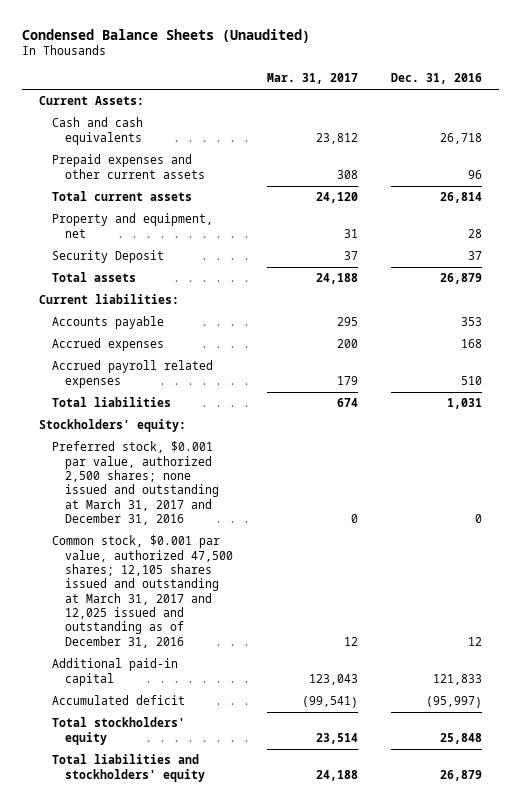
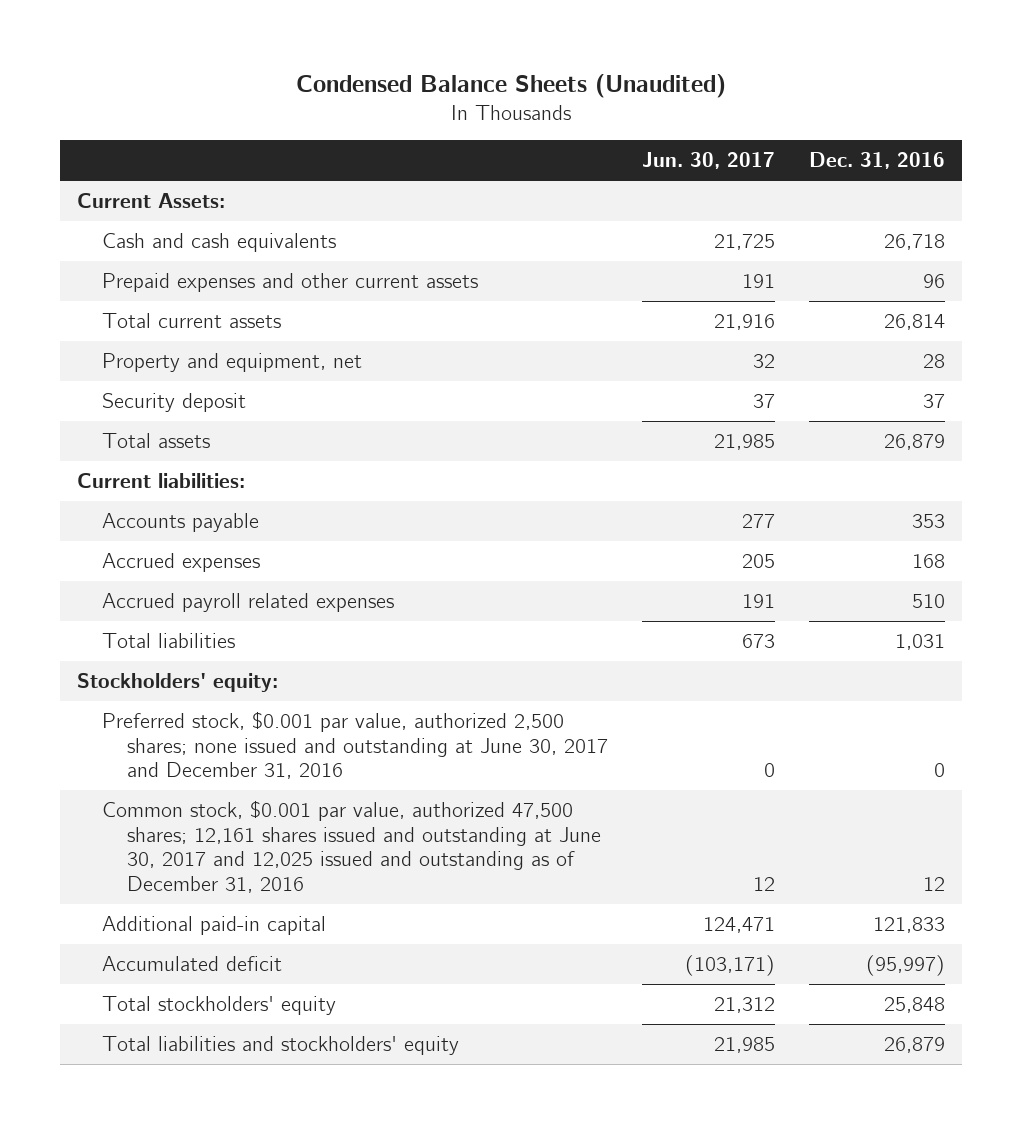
- | Mar. 31, 2017 | Dec. 31, 2016
+ | Jun. 30, 2017 | Dec. 31, 2016
- Security Deposit | 37 | 37
+ Security deposit | 37 | 37
- Preferred stock, $0.001 par value, authorized 2,500 shares; none issued and outstanding at March 31, 2017 and December 31, 2016 | 0 | 0
- Common stock, $0.001 par value, authorized 47,500 shares; 12,105 shares issued and outstanding at March 31, 2017 and 12,025 issued and outstanding as of December 31, 2016 | 12 | 12
+ Preferred stock, $0.001 par value, authorized 2,500 shares; none issued and outstanding at June 30, 2017 and December 31, 2016 | 0 | 0
+ Common stock, $0.001 par value, authorized 47,500 shares; 12,161 shares issued and outstanding at June 30, 2017 and 12,025 issued and outstanding as of December 31, 2016 | 12 | 12

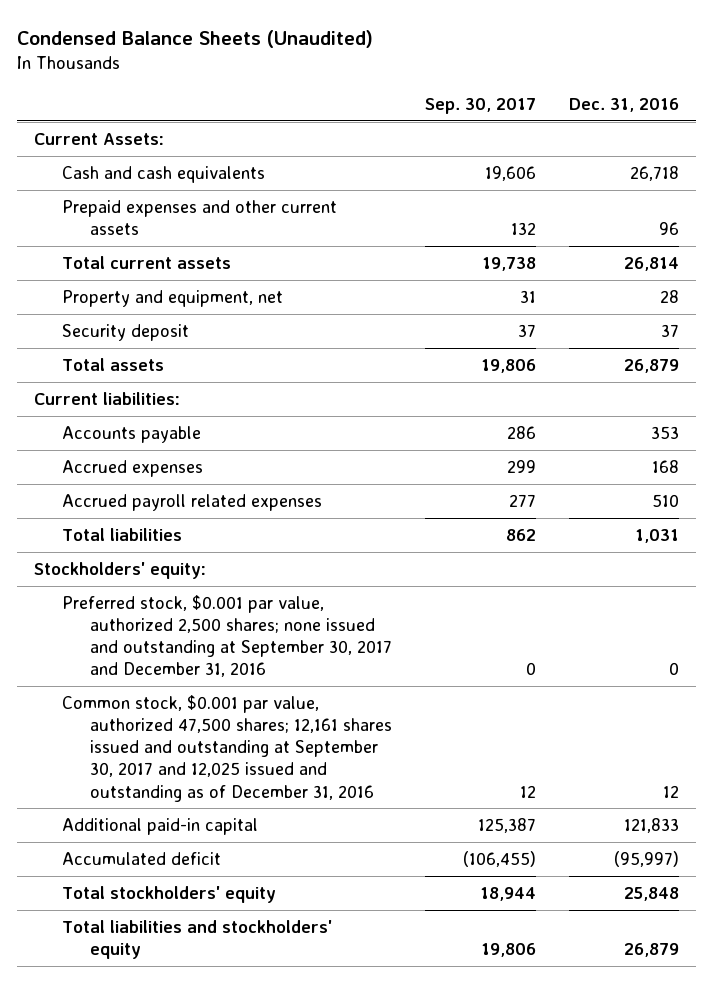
- | Jun. 30, 2017 | Dec. 31, 2016
+ | Sep. 30, 2017 | Dec. 31, 2016
- Preferred stock, $0.001 par value, authorized 2,500 shares; none issued and outstanding at June 30, 2017 and December 31, 2016 | 0 | 0
- Common stock, $0.001 par value, authorized 47,500 shares; 12,161 shares issued and outstanding at June 30, 2017 and 12,025 issued and outstanding as of December 31, 2016 | 12 | 12
+ Preferred stock, $0.001 par value, authorized 2,500 shares; none issued and outstanding at September 30, 2017 and December 31, 2016 | 0 | 0
+ Common stock, $0.001 par value, authorized 47,500 shares; 12,161 shares issued and outstanding at September 30, 2017 and 12,025 issued and outstanding as of December 31, 2016 | 12 | 12

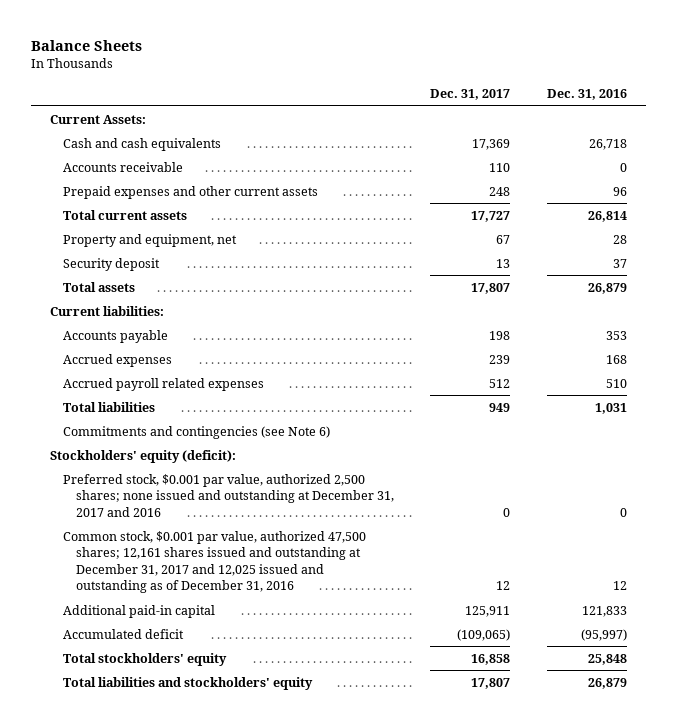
- Condensed Balance Sheets (Unaudited)
+ Balance Sheets
- | Sep. 30, 2017 | Dec. 31, 2016
+ | Dec. 31, 2017 | Dec. 31, 2016
+ Accounts receivable | 110 | 0
- Stockholders' equity:
- Preferred stock, $0.001 par value, authorized 2,500 shares; none issued and outstanding at September 30, 2017 and December 31, 2016 | 0 | 0
- Common stock, $0.001 par value, authorized 47,500 shares; 12,161 shares issued and outstanding at September 30, 2017 and 12,025 issued and outstanding as of December 31, 2016 | 12 | 12
+ Commitments and contingencies (see Note 6)
+ Stockholders' equity (deficit):
+ Preferred stock, $0.001 par value, authorized 2,500 shares; none issued and outstanding at December 31, 2017 and 2016 | 0 | 0
+ Common stock, $0.001 par value, authorized 47,500 shares; 12,161 shares issued and outstanding at December 31, 2017 and 12,025 issued and outstanding as of December 31, 2016 | 12 | 12

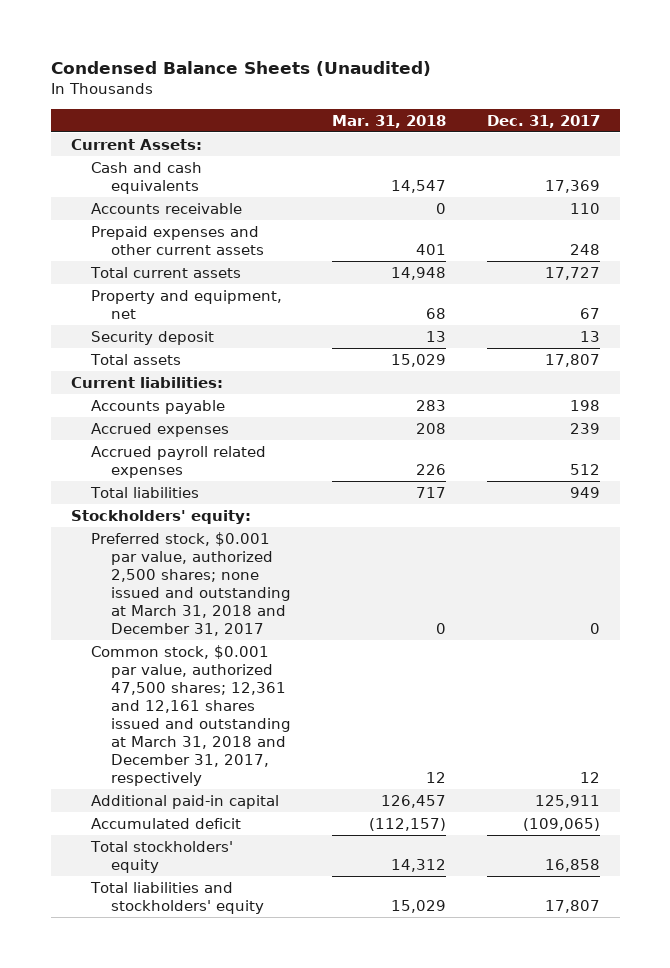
- Balance Sheets
+ Condensed Balance Sheets (Unaudited)
- | Dec. 31, 2017 | Dec. 31, 2016
+ | Mar. 31, 2018 | Dec. 31, 2017
- Commitments and contingencies (see Note 6)
- Stockholders' equity (deficit):
- Preferred stock, $0.001 par value, authorized 2,500 shares; none issued and outstanding at December 31, 2017 and 2016 | 0 | 0
- Common stock, $0.001 par value, authorized 47,500 shares; 12,161 shares issued and outstanding at December 31, 2017 and 12,025 issued and outstanding as of December 31, 2016 | 12 | 12
+ Stockholders' equity:
+ Preferred stock, $0.001 par value, authorized 2,500 shares; none issued and outstanding at March 31, 2018 and December 31, 2017 | 0 | 0
+ Common stock, $0.001 par value, authorized 47,500 shares; 12,361 and 12,161 shares issued and outstanding at March 31, 2018 and December 31, 2017, respectively | 12 | 12

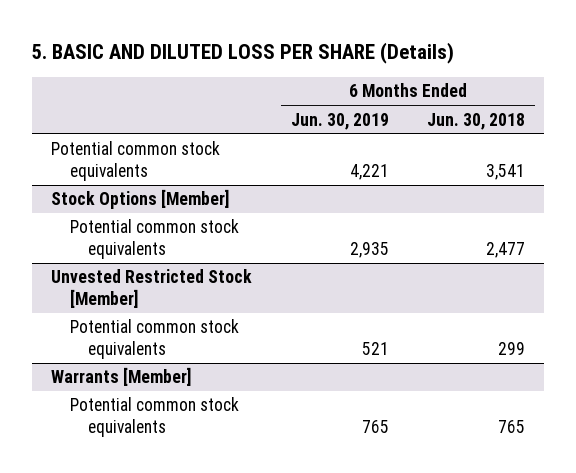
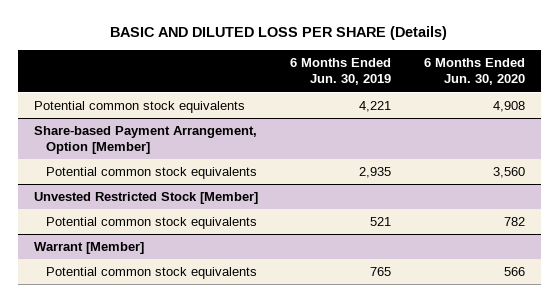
- 5. BASIC AND DILUTED LOSS PER SHARE (Details)
+ BASIC AND DILUTED LOSS PER SHARE (Details)
- | 6 Months Ended Jun. 30, 2019 | 6 Months Ended Jun. 30, 2018
+ | 6 Months Ended Jun. 30, 2019 | 6 Months Ended Jun. 30, 2020
- Stock Options [Member]
+ Share-based Payment Arrangement, Option [Member]
- Warrants [Member]
+ Warrant [Member]

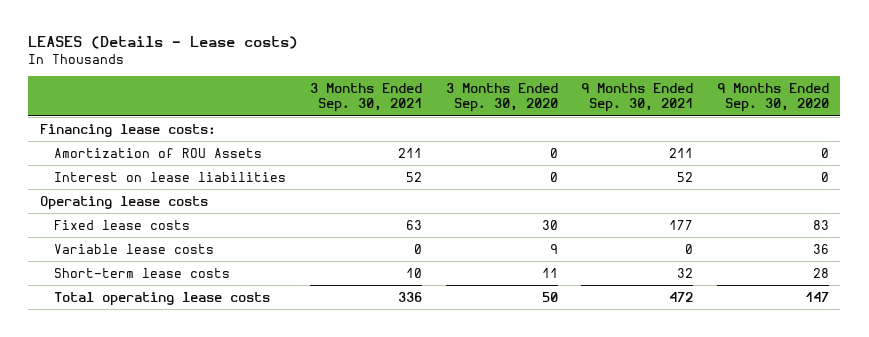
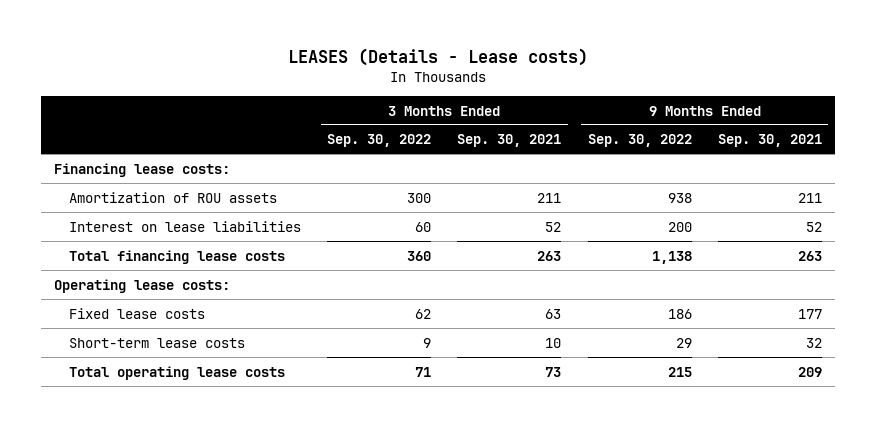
- | 3 Months Ended Sep. 30, 2021 | 3 Months Ended Sep. 30, 2020 | 9 Months Ended Sep. 30, 2021 | 9 Months Ended Sep. 30, 2020
+ | 3 Months Ended Sep. 30, 2022 | 3 Months Ended Sep. 30, 2021 | 9 Months Ended Sep. 30, 2022 | 9 Months Ended Sep. 30, 2021
- Amortization of ROU Assets | 211 | 0 | 211 | 0
+ Amortization of ROU assets | 300 | 211 | 938 | 211
- Operating lease costs
+ Total financing lease costs | 360 | 263 | 1,138 | 263
+ Operating lease costs:
- Variable lease costs | 0 | 9 | 0 | 36
- Total operating lease costs | 336 | 50 | 472 | 147
+ Total operating lease costs | 71 | 73 | 215 | 209

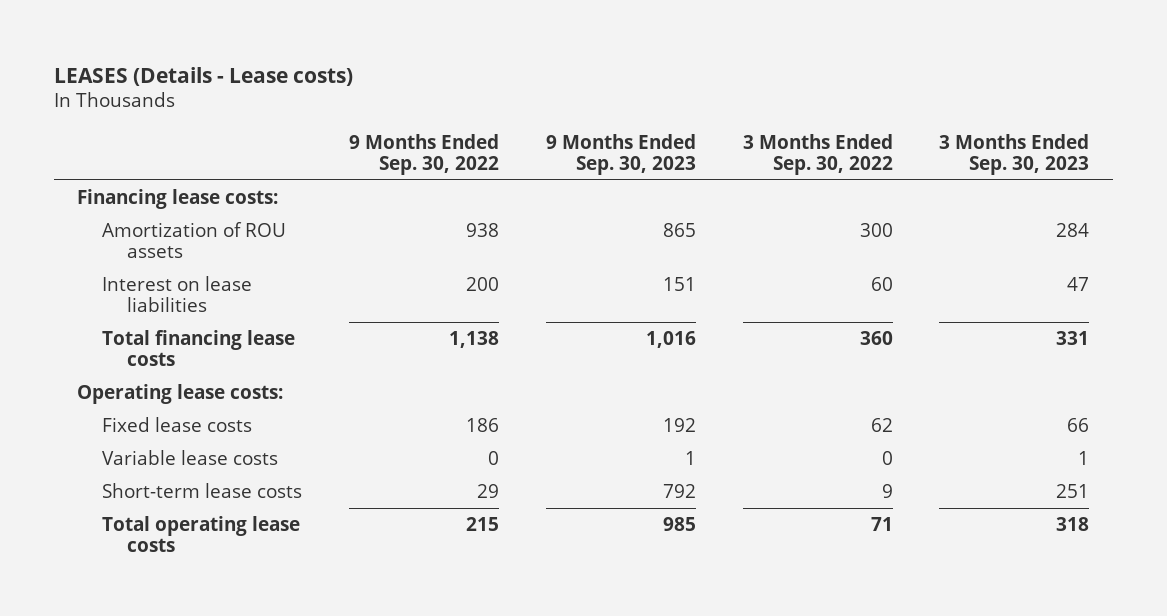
- | 3 Months Ended Sep. 30, 2022 | 3 Months Ended Sep. 30, 2021 | 9 Months Ended Sep. 30, 2022 | 9 Months Ended Sep. 30, 2021
+ | 9 Months Ended Sep. 30, 2022 | 9 Months Ended Sep. 30, 2023 | 3 Months Ended Sep. 30, 2022 | 3 Months Ended Sep. 30, 2023
+ Variable lease costs | 0 | 1 | 0 | 1

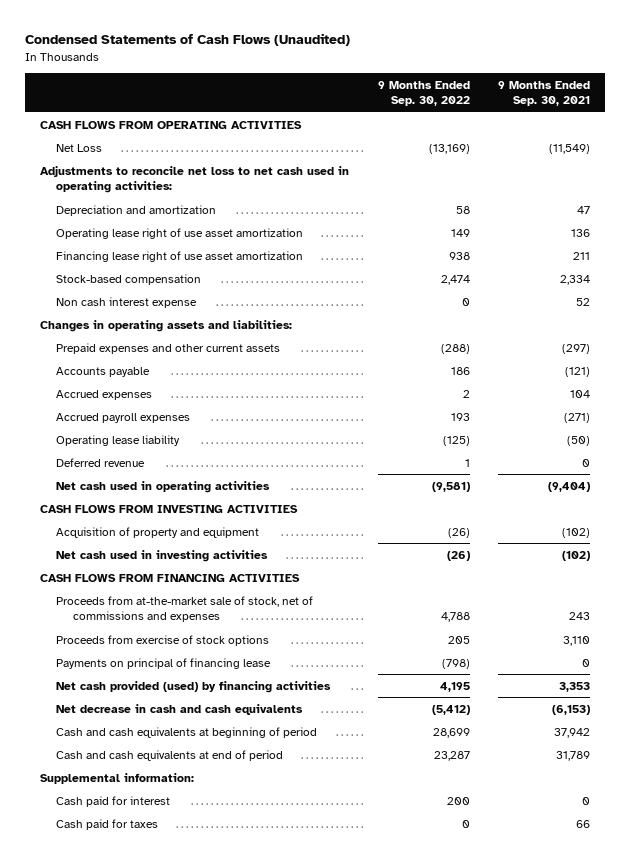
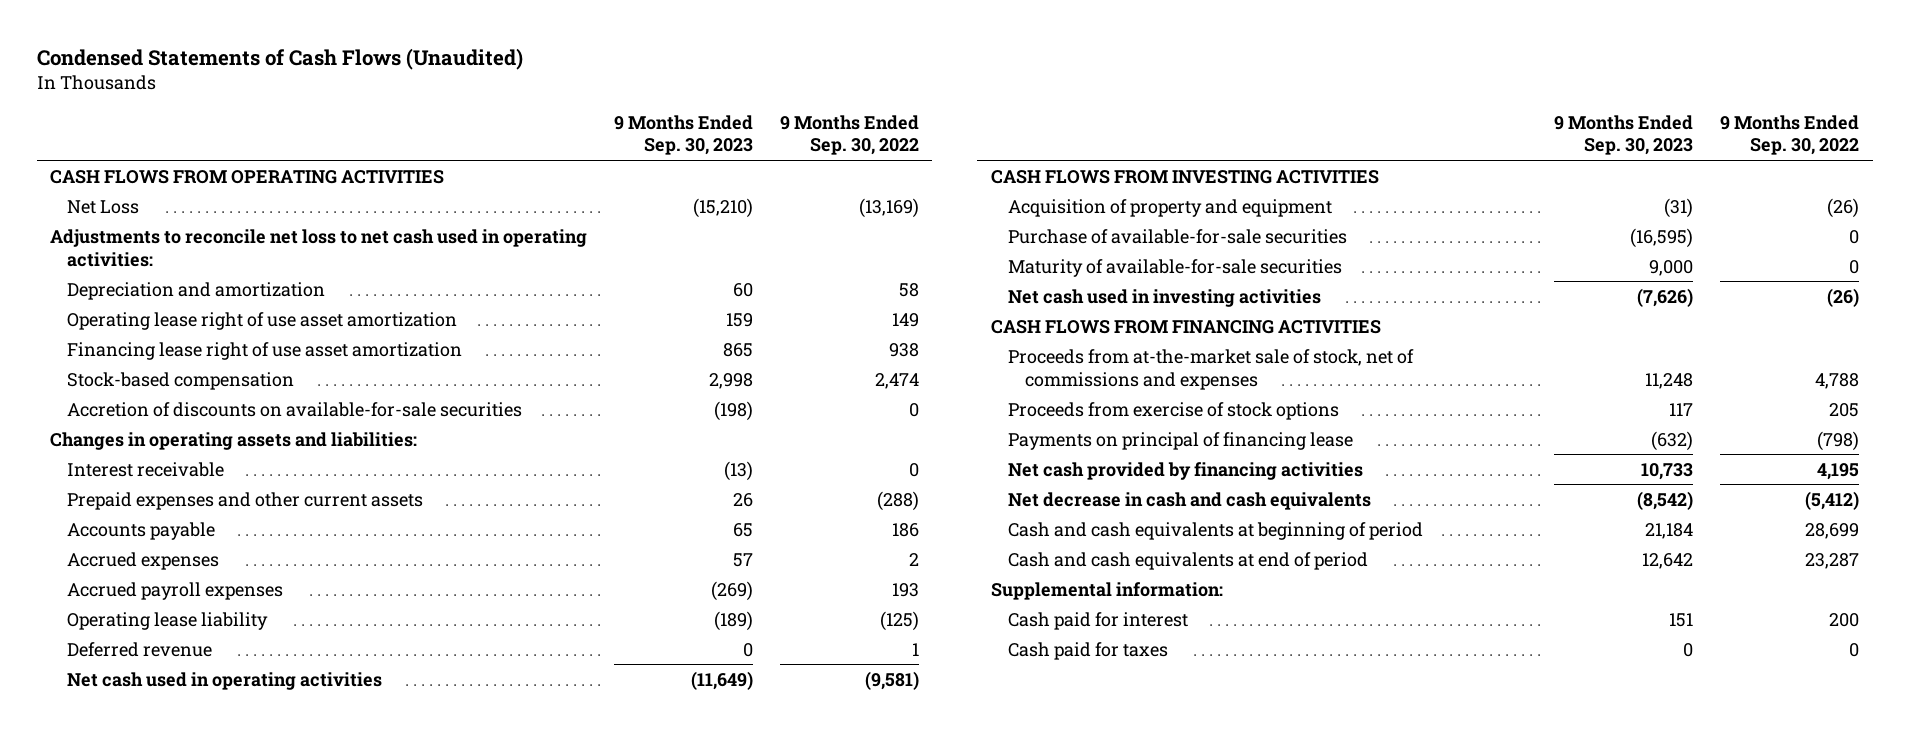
- | 9 Months Ended Sep. 30, 2022 | 9 Months Ended Sep. 30, 2021
+ | 9 Months Ended Sep. 30, 2023 | 9 Months Ended Sep. 30, 2022
- Non cash interest expense | 0 | 52
+ Accretion of discounts on available-for-sale securities | (198) | 0
+ Interest receivable | (13) | 0
+ Purchase of available-for-sale securities | (16,595) | 0
+ Maturity of available-for-sale securities | 9,000 | 0
- Net cash provided (used) by financing activities | 4,195 | 3,353
+ Net cash provided by financing activities | 10,733 | 4,195

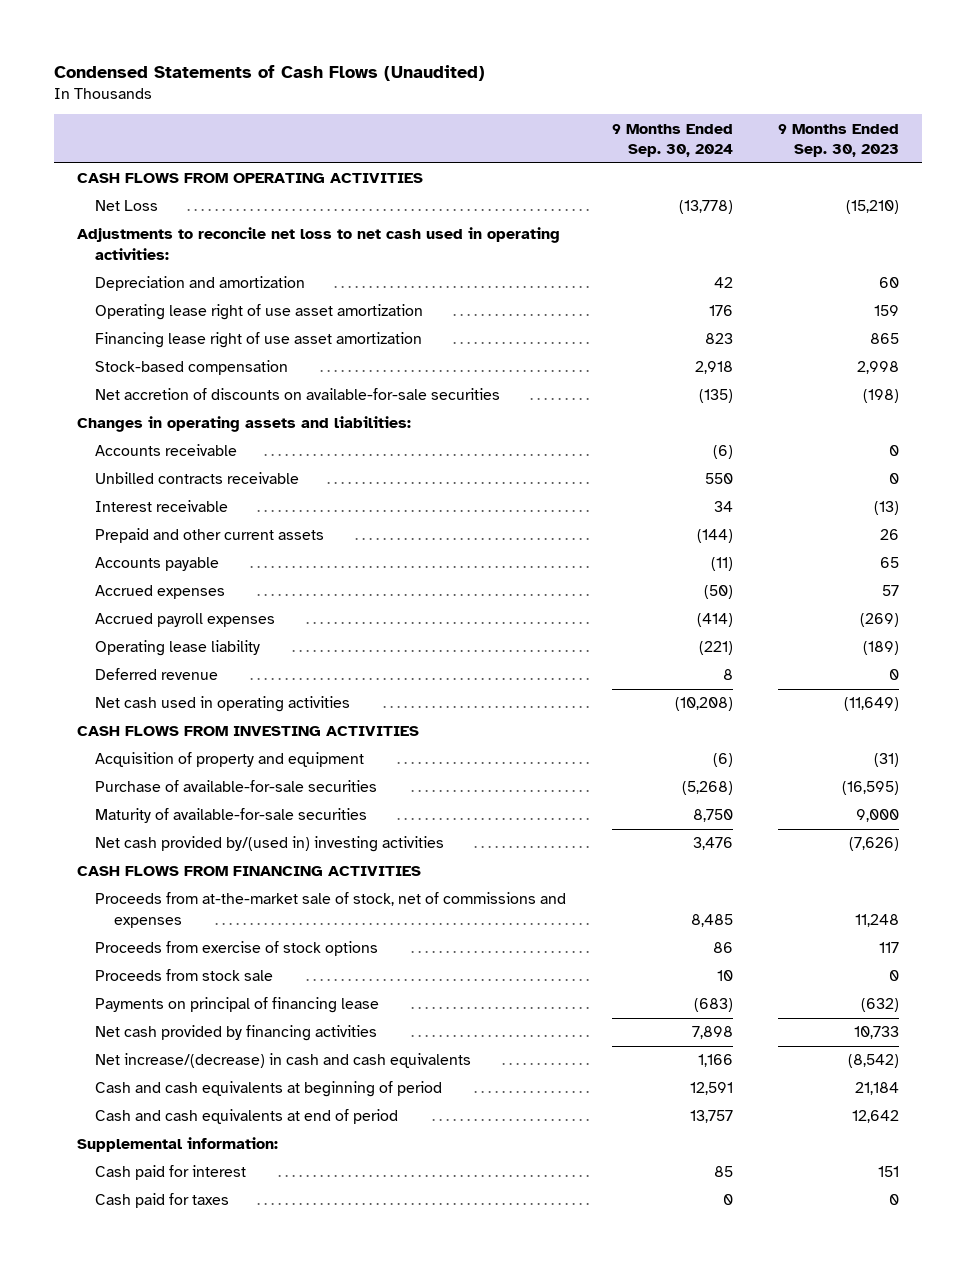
- | 9 Months Ended Sep. 30, 2023 | 9 Months Ended Sep. 30, 2022
+ | 9 Months Ended Sep. 30, 2024 | 9 Months Ended Sep. 30, 2023
- Accretion of discounts on available-for-sale securities | (198) | 0
+ Net accretion of discounts on available-for-sale securities | (135) | (198)
+ Accounts receivable | (6) | 0
+ Unbilled contracts receivable | 550 | 0
- Prepaid expenses and other current assets | 26 | (288)
+ Prepaid and other current assets | (144) | 26
- Net cash used in investing activities | (7,626) | (26)
+ Net cash provided by/(used in) investing activities | 3,476 | (7,626)
+ Proceeds from stock sale | 10 | 0
- Net decrease in cash and cash equivalents | (8,542) | (5,412)
+ Net increase/(decrease) in cash and cash equivalents | 1,166 | (8,542)

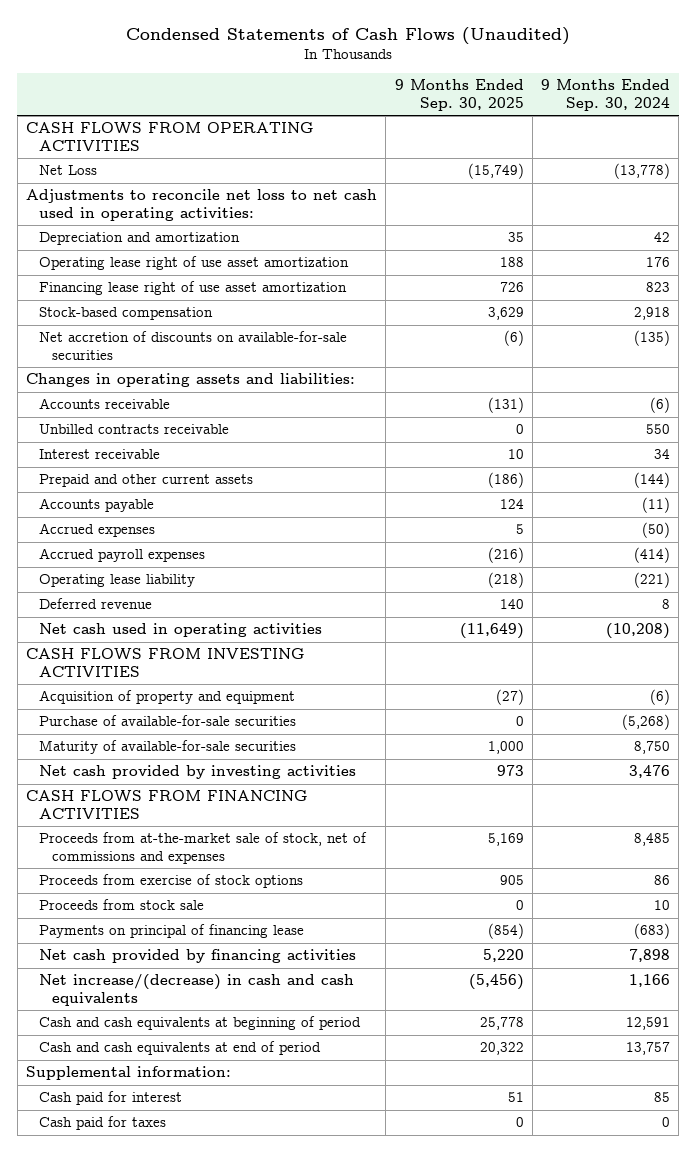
- | 9 Months Ended Sep. 30, 2024 | 9 Months Ended Sep. 30, 2023
+ | 9 Months Ended Sep. 30, 2025 | 9 Months Ended Sep. 30, 2024
- Net cash provided by/(used in) investing activities | 3,476 | (7,626)
+ Net cash provided by investing activities | 973 | 3,476

